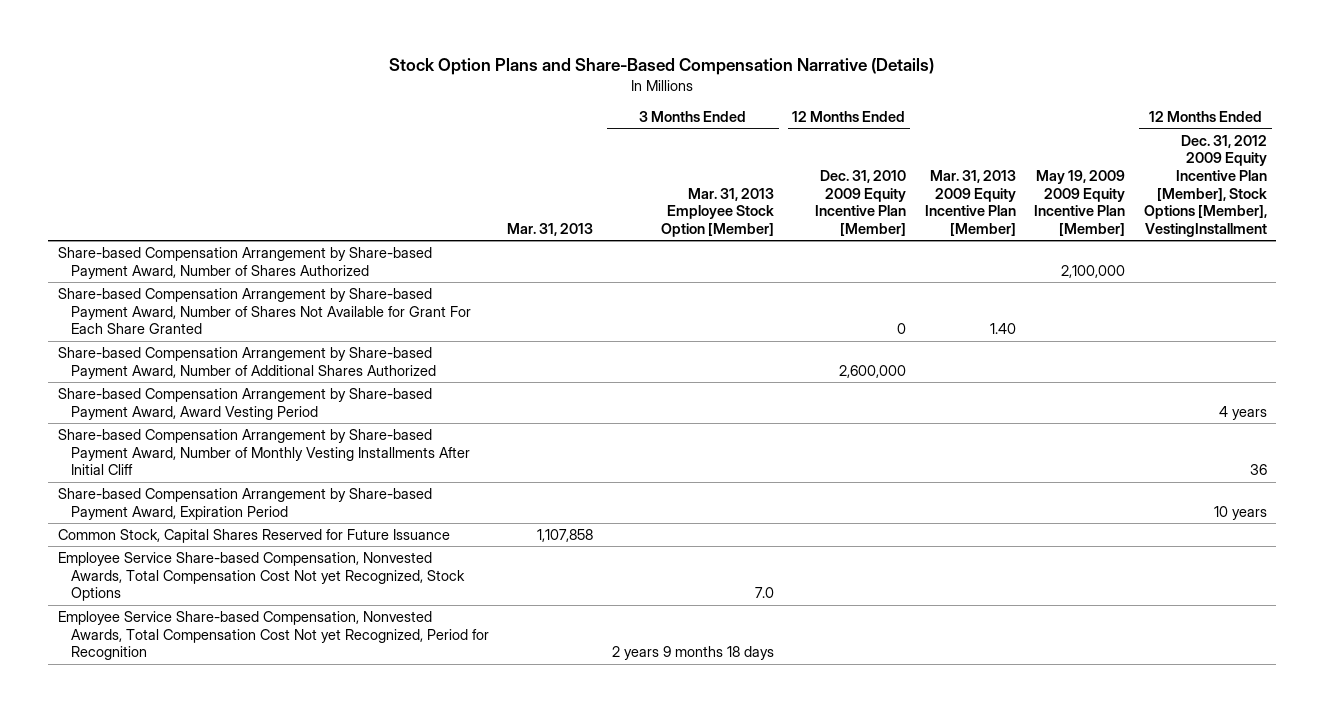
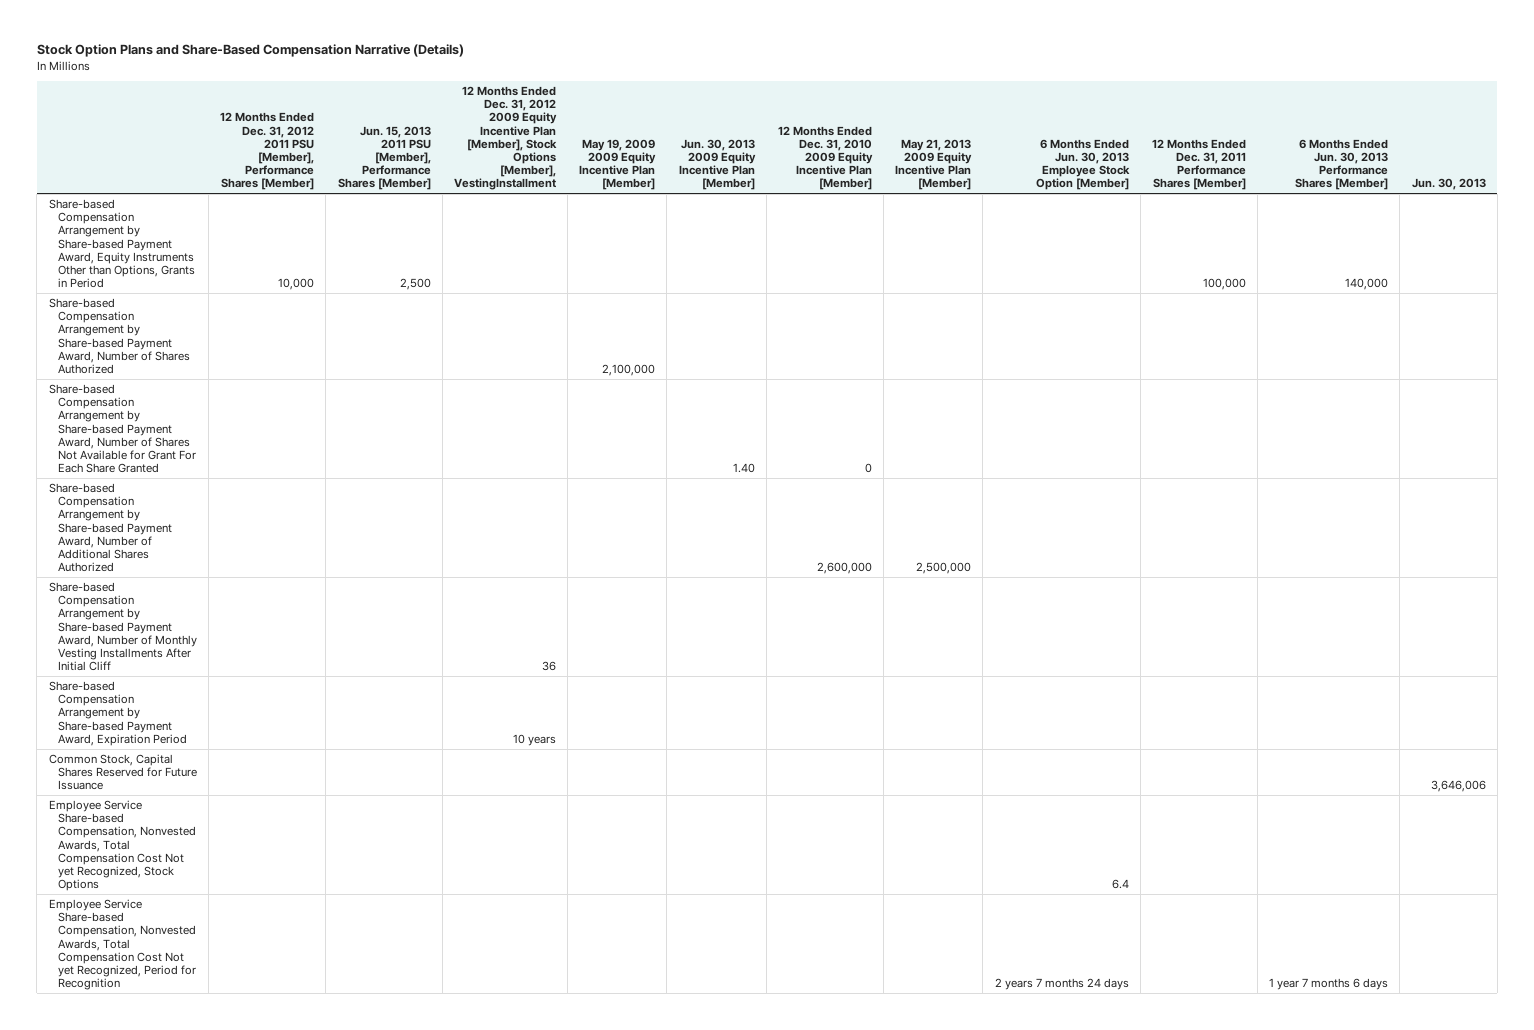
- | Mar. 31, 2013 | 3 Months Ended Mar. 31, 2013 Employee Stock Option [Member] | 12 Months Ended Dec. 31, 2010 2009 Equity Incentive Plan [Member] | Mar. 31, 2013 2009 Equity Incentive Plan [Member] | May 19, 2009 2009 Equity Incentive Plan [Member] | 12 Months Ended Dec. 31, 2012 2009 Equity Incentive Plan [Member], Stock Options [Member], VestingInstallment
+ | 12 Months Ended Dec. 31, 2012 2011 PSU [Member], Performance Shares [Member] | Jun. 15, 2013 2011 PSU [Member], Performance Shares [Member] | 12 Months Ended Dec. 31, 2012 2009 Equity Incentive Plan [Member], Stock Options [Member], VestingInstallment | May 19, 2009 2009 Equity Incentive Plan [Member] | Jun. 30, 2013 2009 Equity Incentive Plan [Member] | 12 Months Ended Dec. 31, 2010 2009 Equity Incentive Plan [Member] | May 21, 2013 2009 Equity Incentive Plan [Member] | 6 Months Ended Jun. 30, 2013 Employee Stock Option [Member] | 12 Months Ended Dec. 31, 2011 Performance Shares [Member] | 6 Months Ended Jun. 30, 2013 Performance Shares [Member] | Jun. 30, 2013
+ Share-based Compensation Arrangement by Share-based Payment Award, Equity Instruments Other than Options, Grants in Period | 10,000 | 2,500 | | | | | | | 100,000 | 140,000 |
- Share-based Compensation Arrangement by Share-based Payment Award, Award Vesting Period | | | | | | 4 years

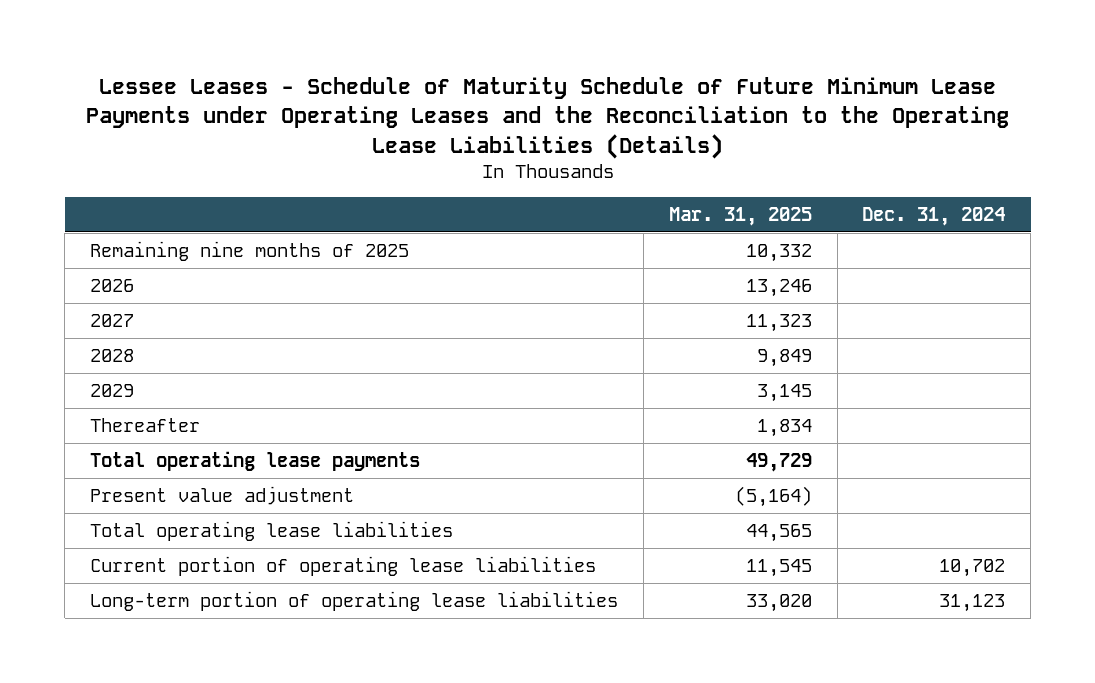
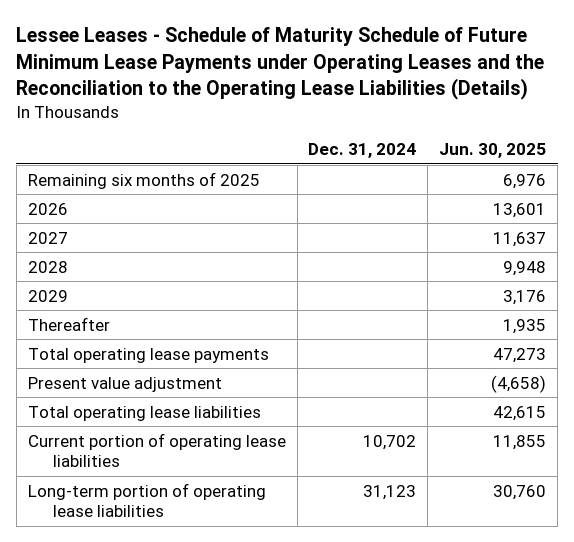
- | Mar. 31, 2025 | Dec. 31, 2024
+ | Dec. 31, 2024 | Jun. 30, 2025
- Remaining nine months of 2025 | 10,332 |
+ Remaining six months of 2025 | | 6,976

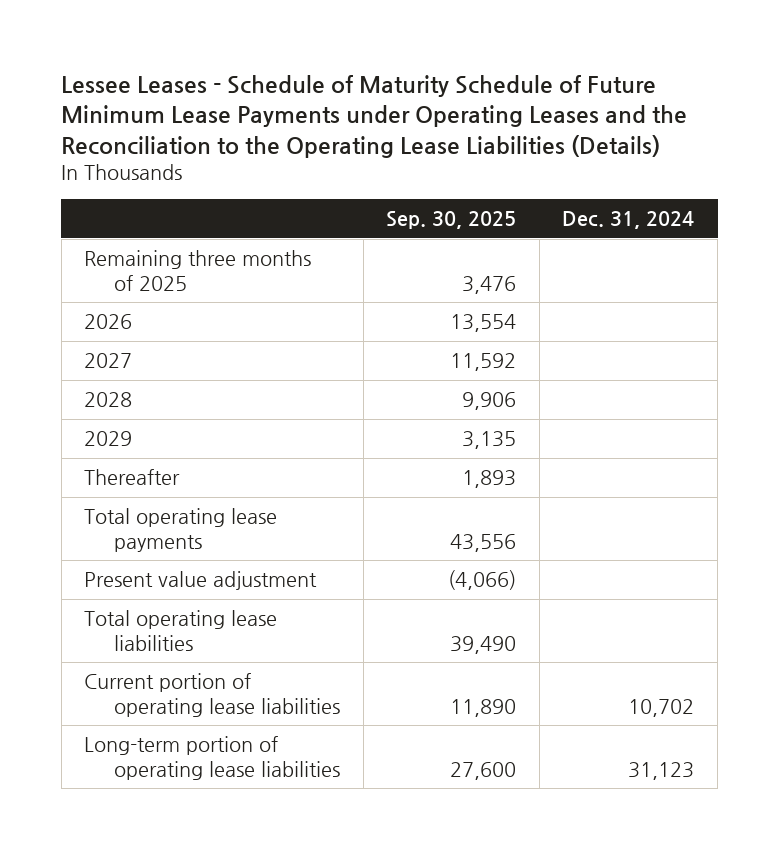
- | Dec. 31, 2024 | Jun. 30, 2025
+ | Sep. 30, 2025 | Dec. 31, 2024
- Remaining six months of 2025 | | 6,976
+ Remaining three months of 2025 | 3,476 |

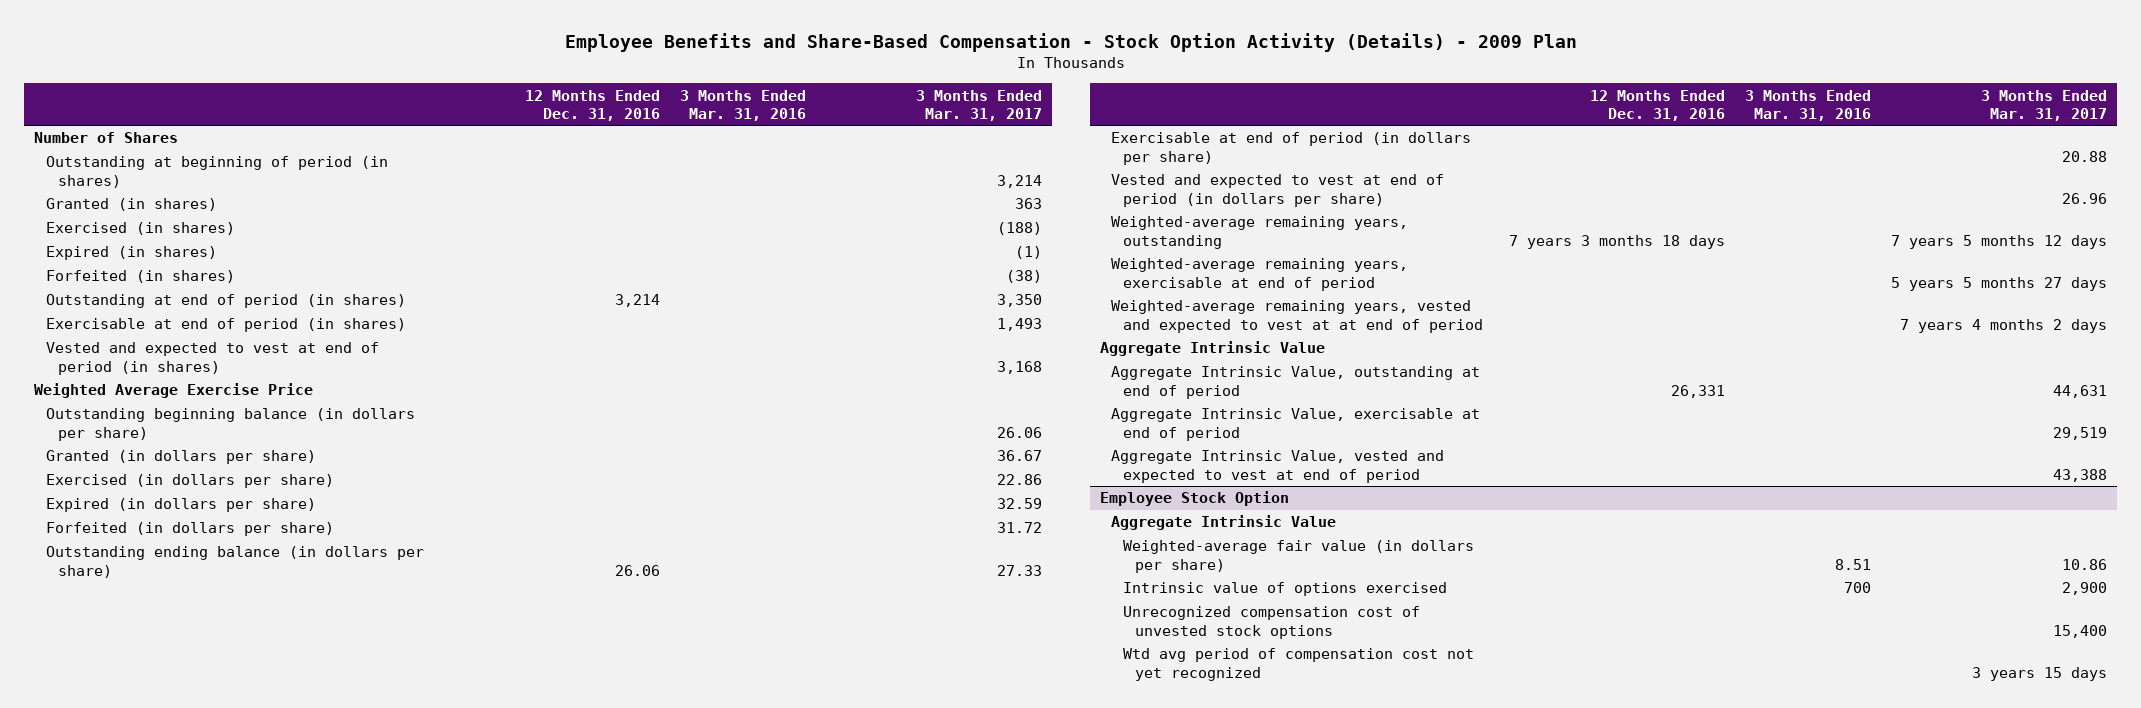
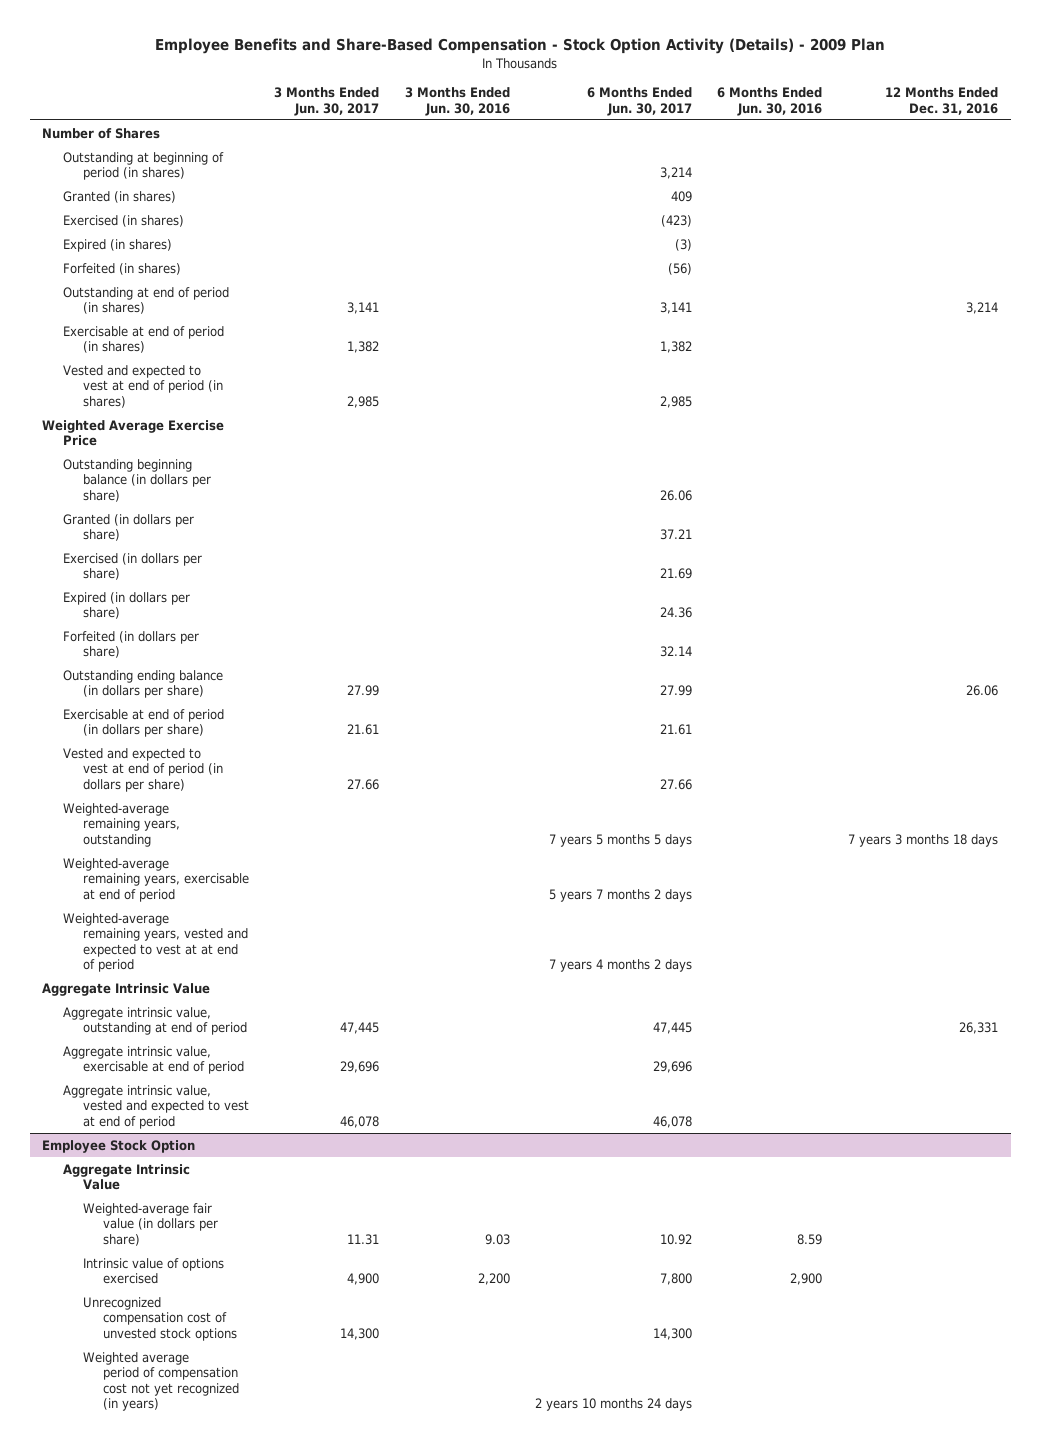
- | 12 Months Ended Dec. 31, 2016 | 3 Months Ended Mar. 31, 2016 | 3 Months Ended Mar. 31, 2017
+ | 3 Months Ended Jun. 30, 2017 | 3 Months Ended Jun. 30, 2016 | 6 Months Ended Jun. 30, 2017 | 6 Months Ended Jun. 30, 2016 | 12 Months Ended Dec. 31, 2016
- Aggregate Intrinsic Value, outstanding at end of period | 26,331 | | 44,631
- Aggregate Intrinsic Value, exercisable at end of period | | | 29,519
- Aggregate Intrinsic Value, vested and expected to vest at end of period | | | 43,388
+ Aggregate intrinsic value, outstanding at end of period | 47,445 | | 47,445 | | 26,331
+ Aggregate intrinsic value, exercisable at end of period | 29,696 | | 29,696 | |
+ Aggregate intrinsic value, vested and expected to vest at end of period | 46,078 | | 46,078 | |
@ Employee Stock Option
- Wtd avg period of compensation cost not yet recognized | | | 3 years 15 days
+ Weighted average period of compensation cost not yet recognized (in years) | | | 2 years 10 months 24 days | |

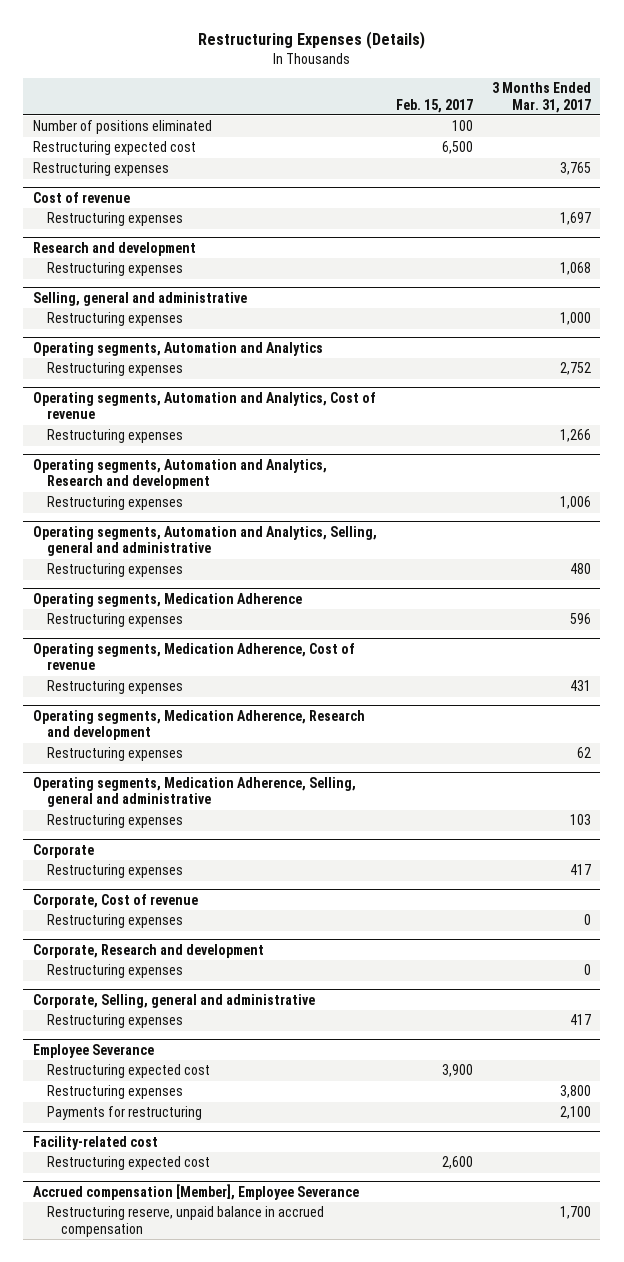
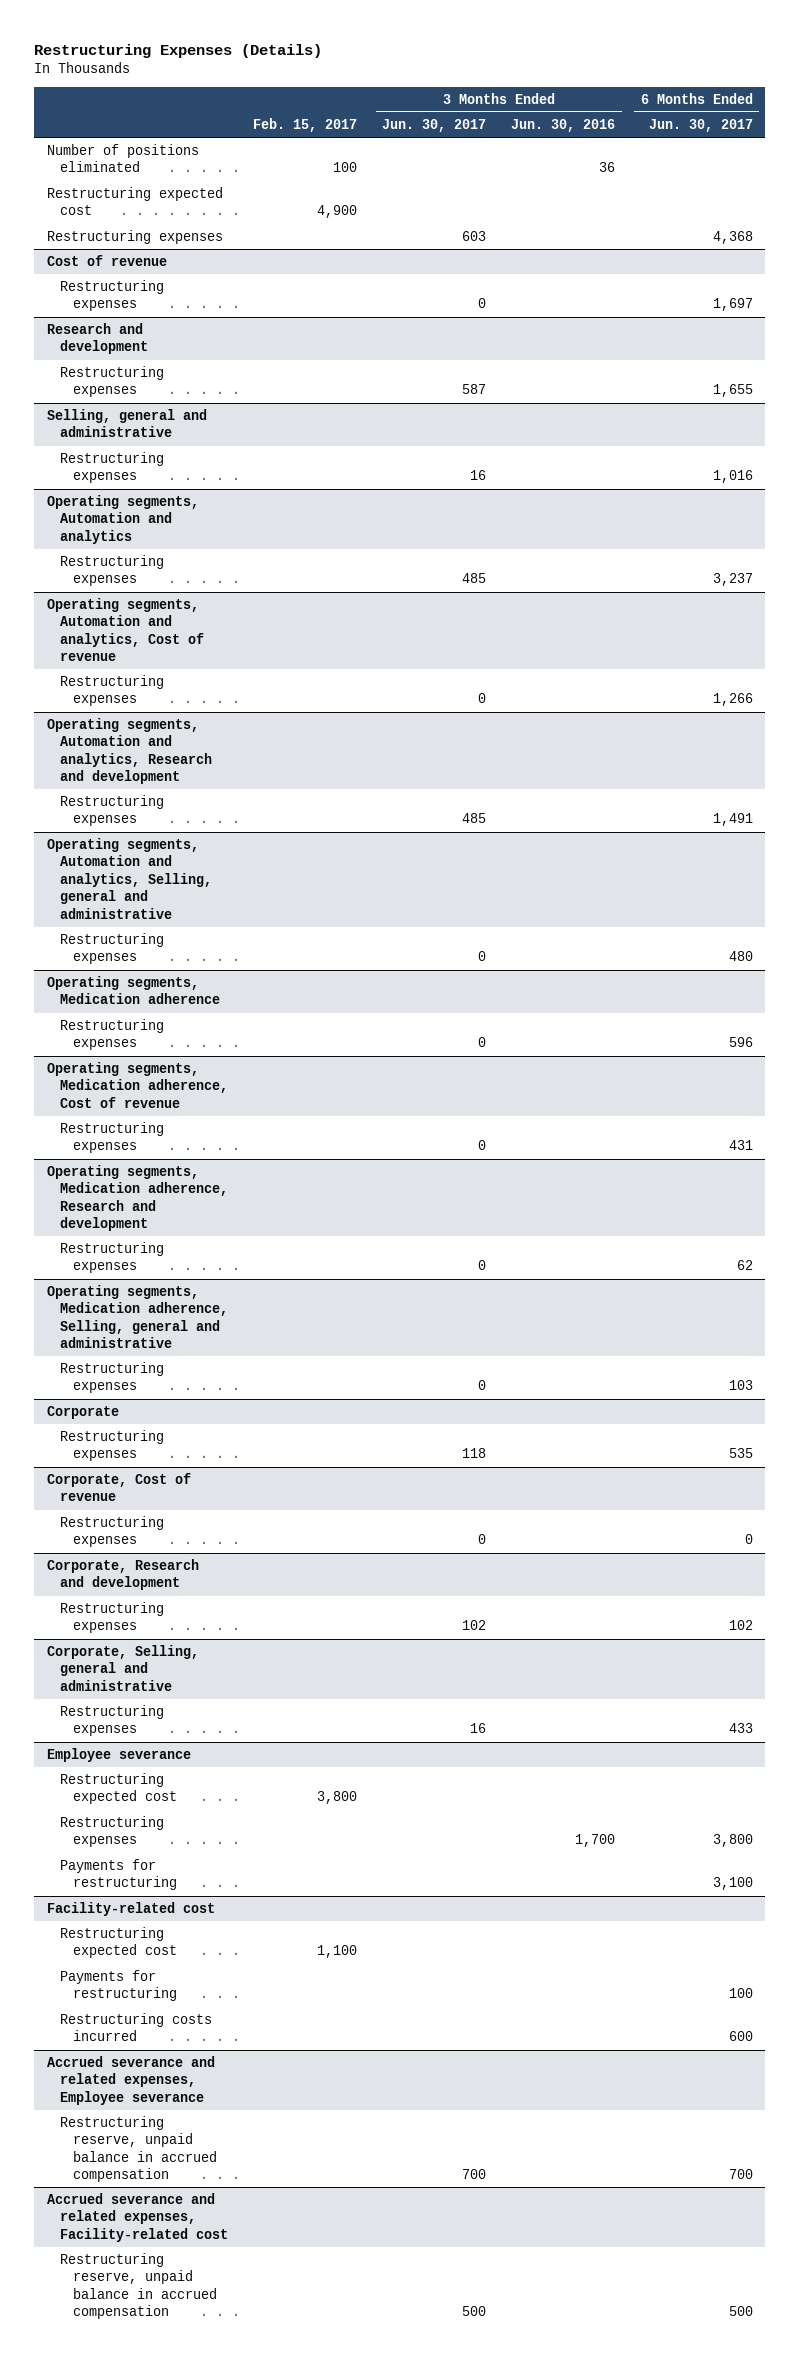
- | Feb. 15, 2017 | 3 Months Ended Mar. 31, 2017
+ | Feb. 15, 2017 | 3 Months Ended Jun. 30, 2017 | 3 Months Ended Jun. 30, 2016 | 6 Months Ended Jun. 30, 2017
- Restructuring expected cost | 6,500 |
+ Restructuring expected cost | 4,900 | | |
- Operating segments, Automation and Analytics
+ Operating segments, Automation and analytics
- Operating segments, Automation and Analytics, Cost of revenue
+ Operating segments, Automation and analytics, Cost of revenue
- Operating segments, Automation and Analytics, Research and development
+ Operating segments, Automation and analytics, Research and development
- Operating segments, Automation and Analytics, Selling, general and administrative
+ Operating segments, Automation and analytics, Selling, general and administrative
- Operating segments, Medication Adherence
+ Operating segments, Medication adherence
- Operating segments, Medication Adherence, Cost of revenue
+ Operating segments, Medication adherence, Cost of revenue
- Operating segments, Medication Adherence, Research and development
+ Operating segments, Medication adherence, Research and development
- Operating segments, Medication Adherence, Selling, general and administrative
+ Operating segments, Medication adherence, Selling, general and administrative
- Employee Severance
- Restructuring expected cost | 3,900 |
+ Employee severance
+ Restructuring expected cost | 3,800 | | |
@ Facility-related cost
- Restructuring expected cost | 2,600 |
- Accrued compensation [Member], Employee Severance
- Restructuring reserve, unpaid balance in accrued compensation | | 1,700
@ Facility-related cost
+ Restructuring expected cost | 1,100 | | |
+ Payments for restructuring | | | | 100
+ Restructuring costs incurred | | | | 600
+ Accrued severance and related expenses, Employee severance
+ Restructuring reserve, unpaid balance in accrued compensation | | 700 | | 700
+ Accrued severance and related expenses, Facility-related cost
+ Restructuring reserve, unpaid balance in accrued compensation | | 500 | | 500

